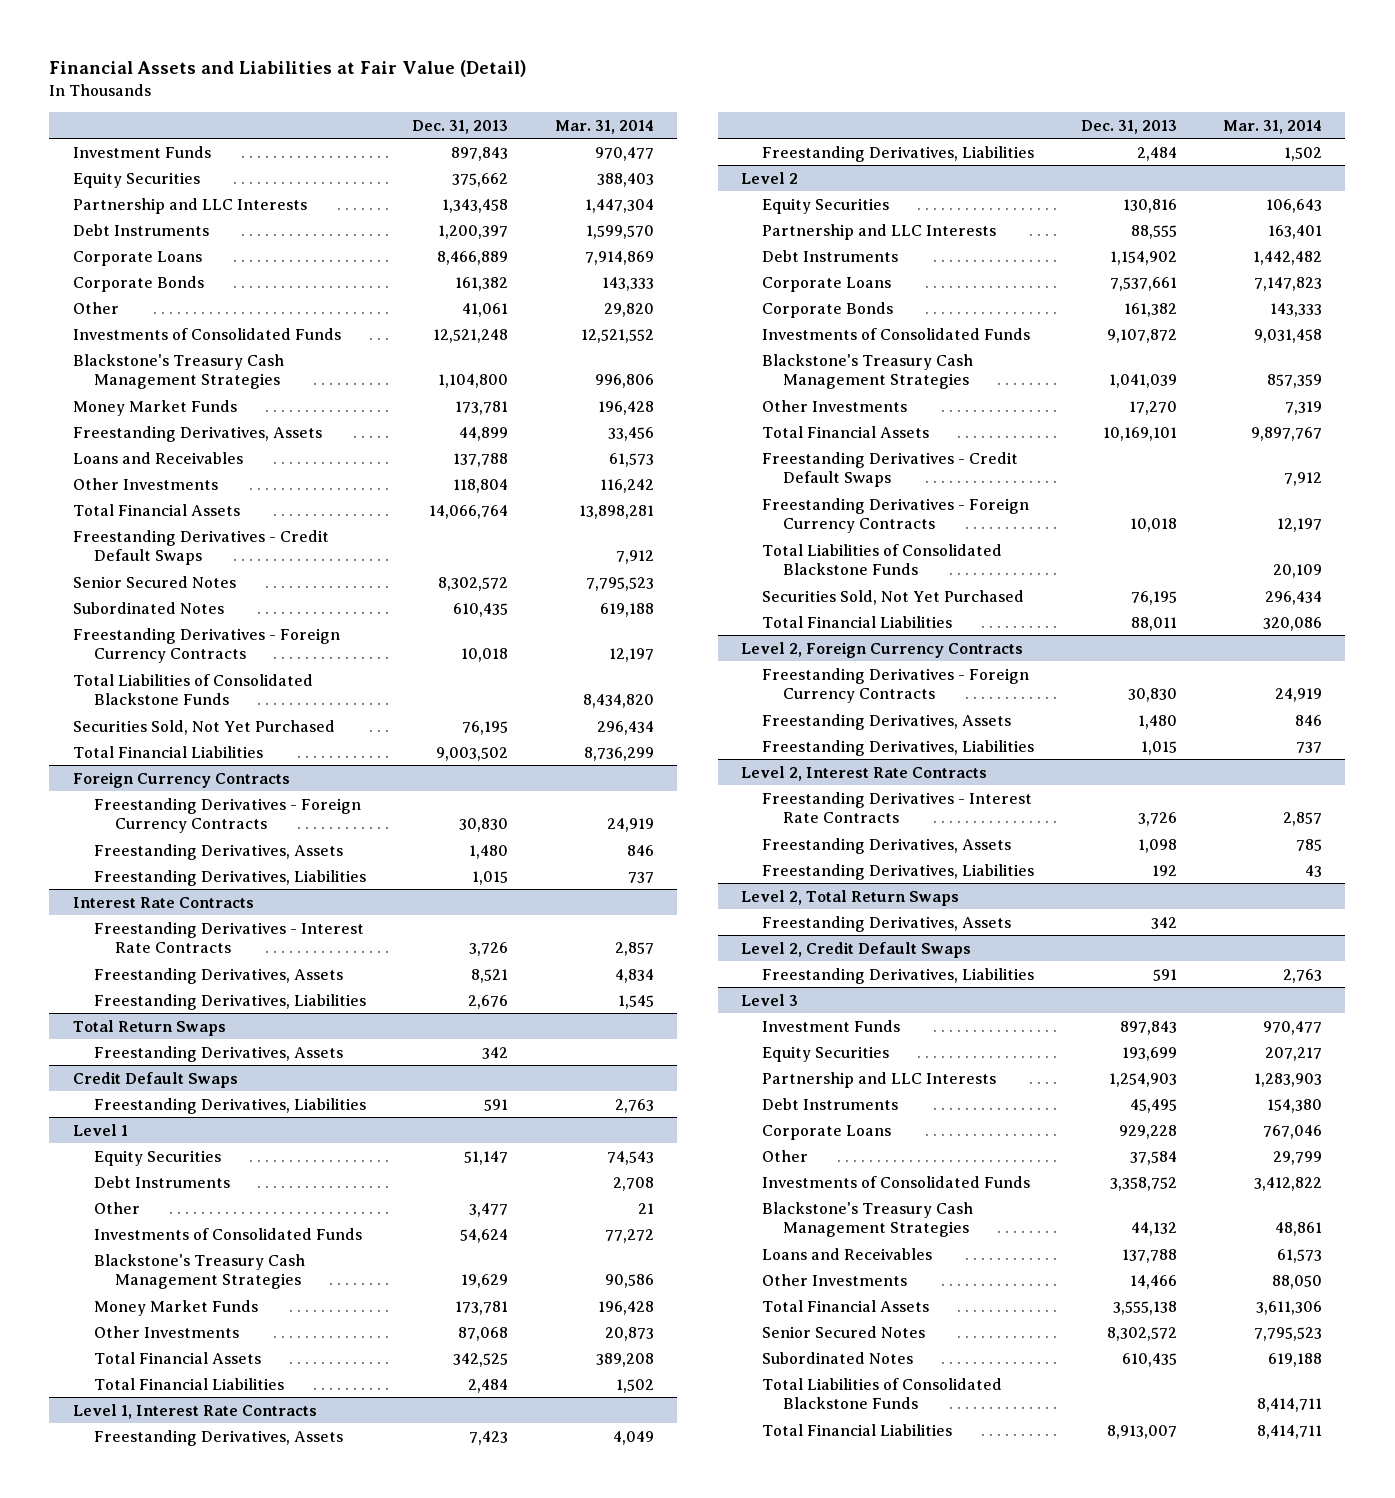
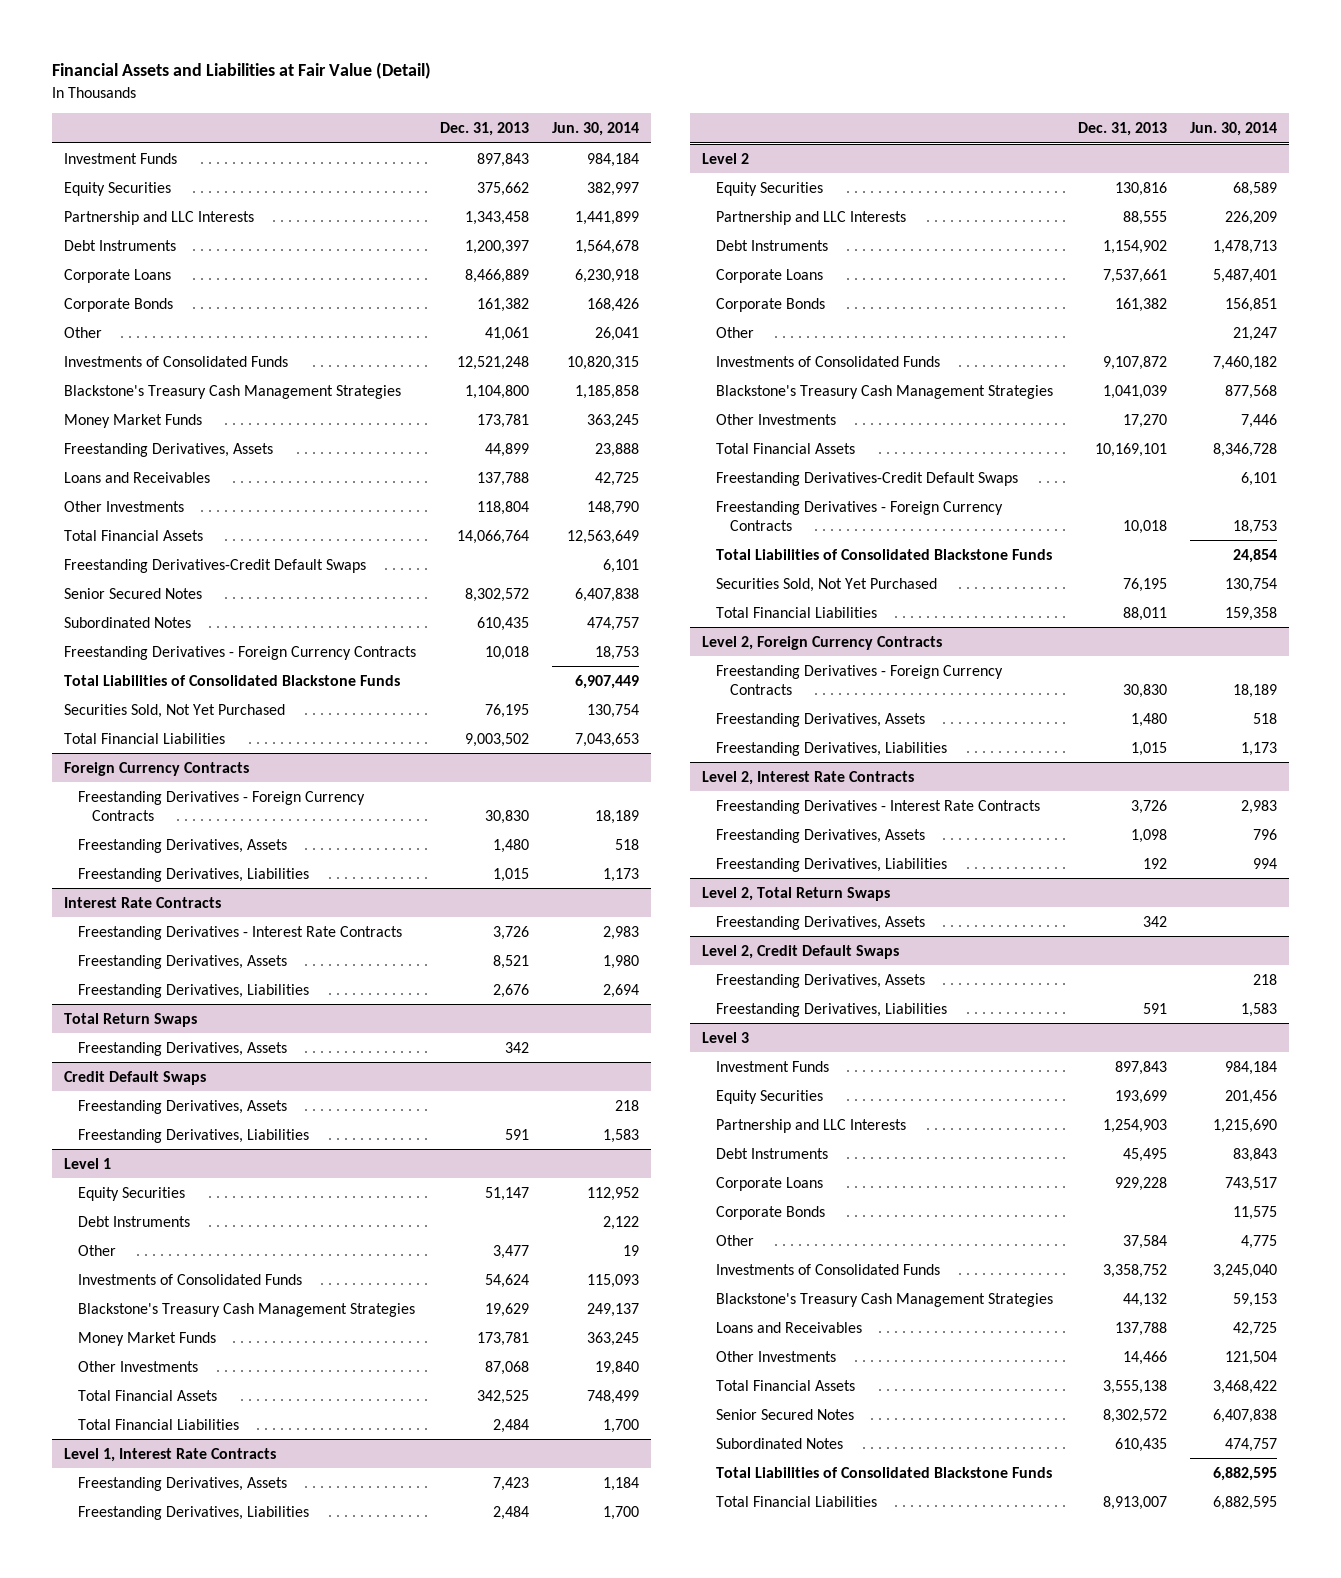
- | Dec. 31, 2013 | Mar. 31, 2014
+ | Dec. 31, 2013 | Jun. 30, 2014
- Freestanding Derivatives - Credit Default Swaps | | 7,912
+ Freestanding Derivatives-Credit Default Swaps | | 6,101
@ Credit Default Swaps
+ Freestanding Derivatives, Assets | | 218
@ Level 2
+ Other | | 21,247
- Freestanding Derivatives - Credit Default Swaps | | 7,912
+ Freestanding Derivatives-Credit Default Swaps | | 6,101
@ Level 2, Credit Default Swaps
+ Freestanding Derivatives, Assets | | 218
@ Level 3
+ Corporate Bonds | | 11,575

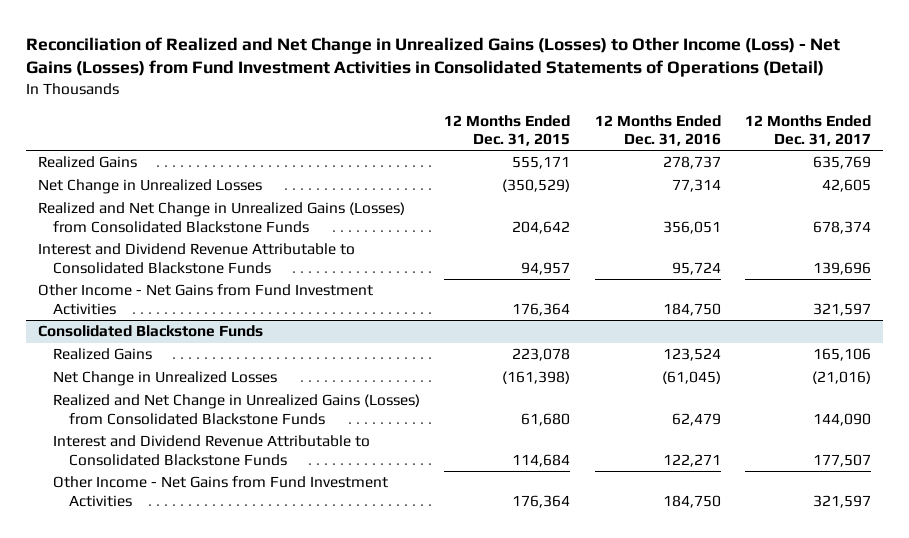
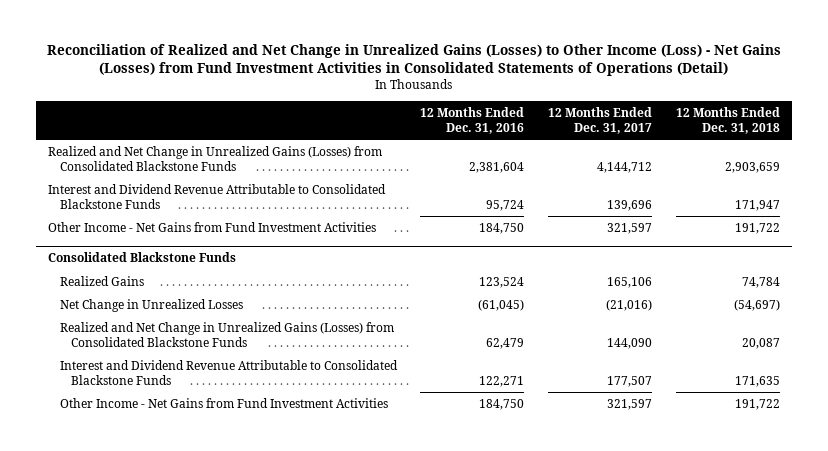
- | 12 Months Ended Dec. 31, 2015 | 12 Months Ended Dec. 31, 2016 | 12 Months Ended Dec. 31, 2017
+ | 12 Months Ended Dec. 31, 2016 | 12 Months Ended Dec. 31, 2017 | 12 Months Ended Dec. 31, 2018
- Realized Gains | 555,171 | 278,737 | 635,769
- Net Change in Unrealized Losses | (350,529) | 77,314 | 42,605
- Realized and Net Change in Unrealized Gains (Losses) from Consolidated Blackstone Funds | 204,642 | 356,051 | 678,374
+ Realized and Net Change in Unrealized Gains (Losses) from Consolidated Blackstone Funds | 2,381,604 | 4,144,712 | 2,903,659

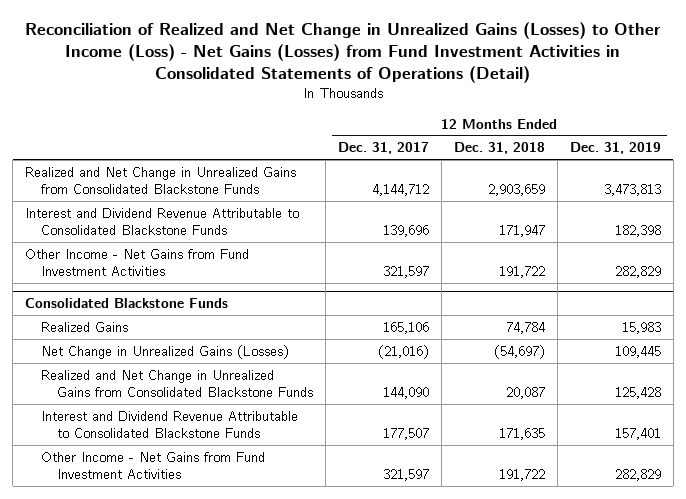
- | 12 Months Ended Dec. 31, 2016 | 12 Months Ended Dec. 31, 2017 | 12 Months Ended Dec. 31, 2018
+ | 12 Months Ended Dec. 31, 2017 | 12 Months Ended Dec. 31, 2018 | 12 Months Ended Dec. 31, 2019
- Realized and Net Change in Unrealized Gains (Losses) from Consolidated Blackstone Funds | 2,381,604 | 4,144,712 | 2,903,659
+ Realized and Net Change in Unrealized Gains from Consolidated Blackstone Funds | 4,144,712 | 2,903,659 | 3,473,813
@ Consolidated Blackstone Funds
- Net Change in Unrealized Losses | (61,045) | (21,016) | (54,697)
- Realized and Net Change in Unrealized Gains (Losses) from Consolidated Blackstone Funds | 62,479 | 144,090 | 20,087
+ Net Change in Unrealized Gains (Losses) | (21,016) | (54,697) | 109,445
+ Realized and Net Change in Unrealized Gains from Consolidated Blackstone Funds | 144,090 | 20,087 | 125,428

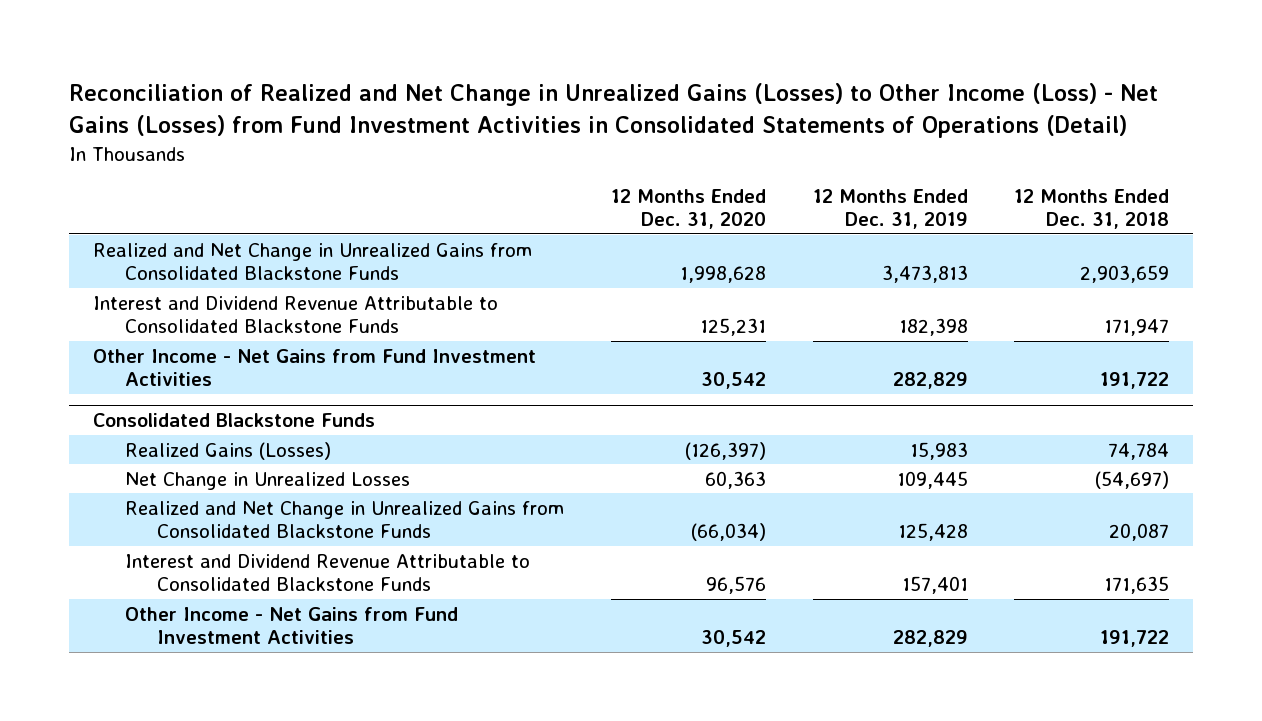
- | 12 Months Ended Dec. 31, 2017 | 12 Months Ended Dec. 31, 2018 | 12 Months Ended Dec. 31, 2019
+ | 12 Months Ended Dec. 31, 2020 | 12 Months Ended Dec. 31, 2019 | 12 Months Ended Dec. 31, 2018
@ Consolidated Blackstone Funds
- Realized Gains | 165,106 | 74,784 | 15,983
- Net Change in Unrealized Gains (Losses) | (21,016) | (54,697) | 109,445
+ Realized Gains (Losses) | (126,397) | 15,983 | 74,784
+ Net Change in Unrealized Losses | 60,363 | 109,445 | (54,697)

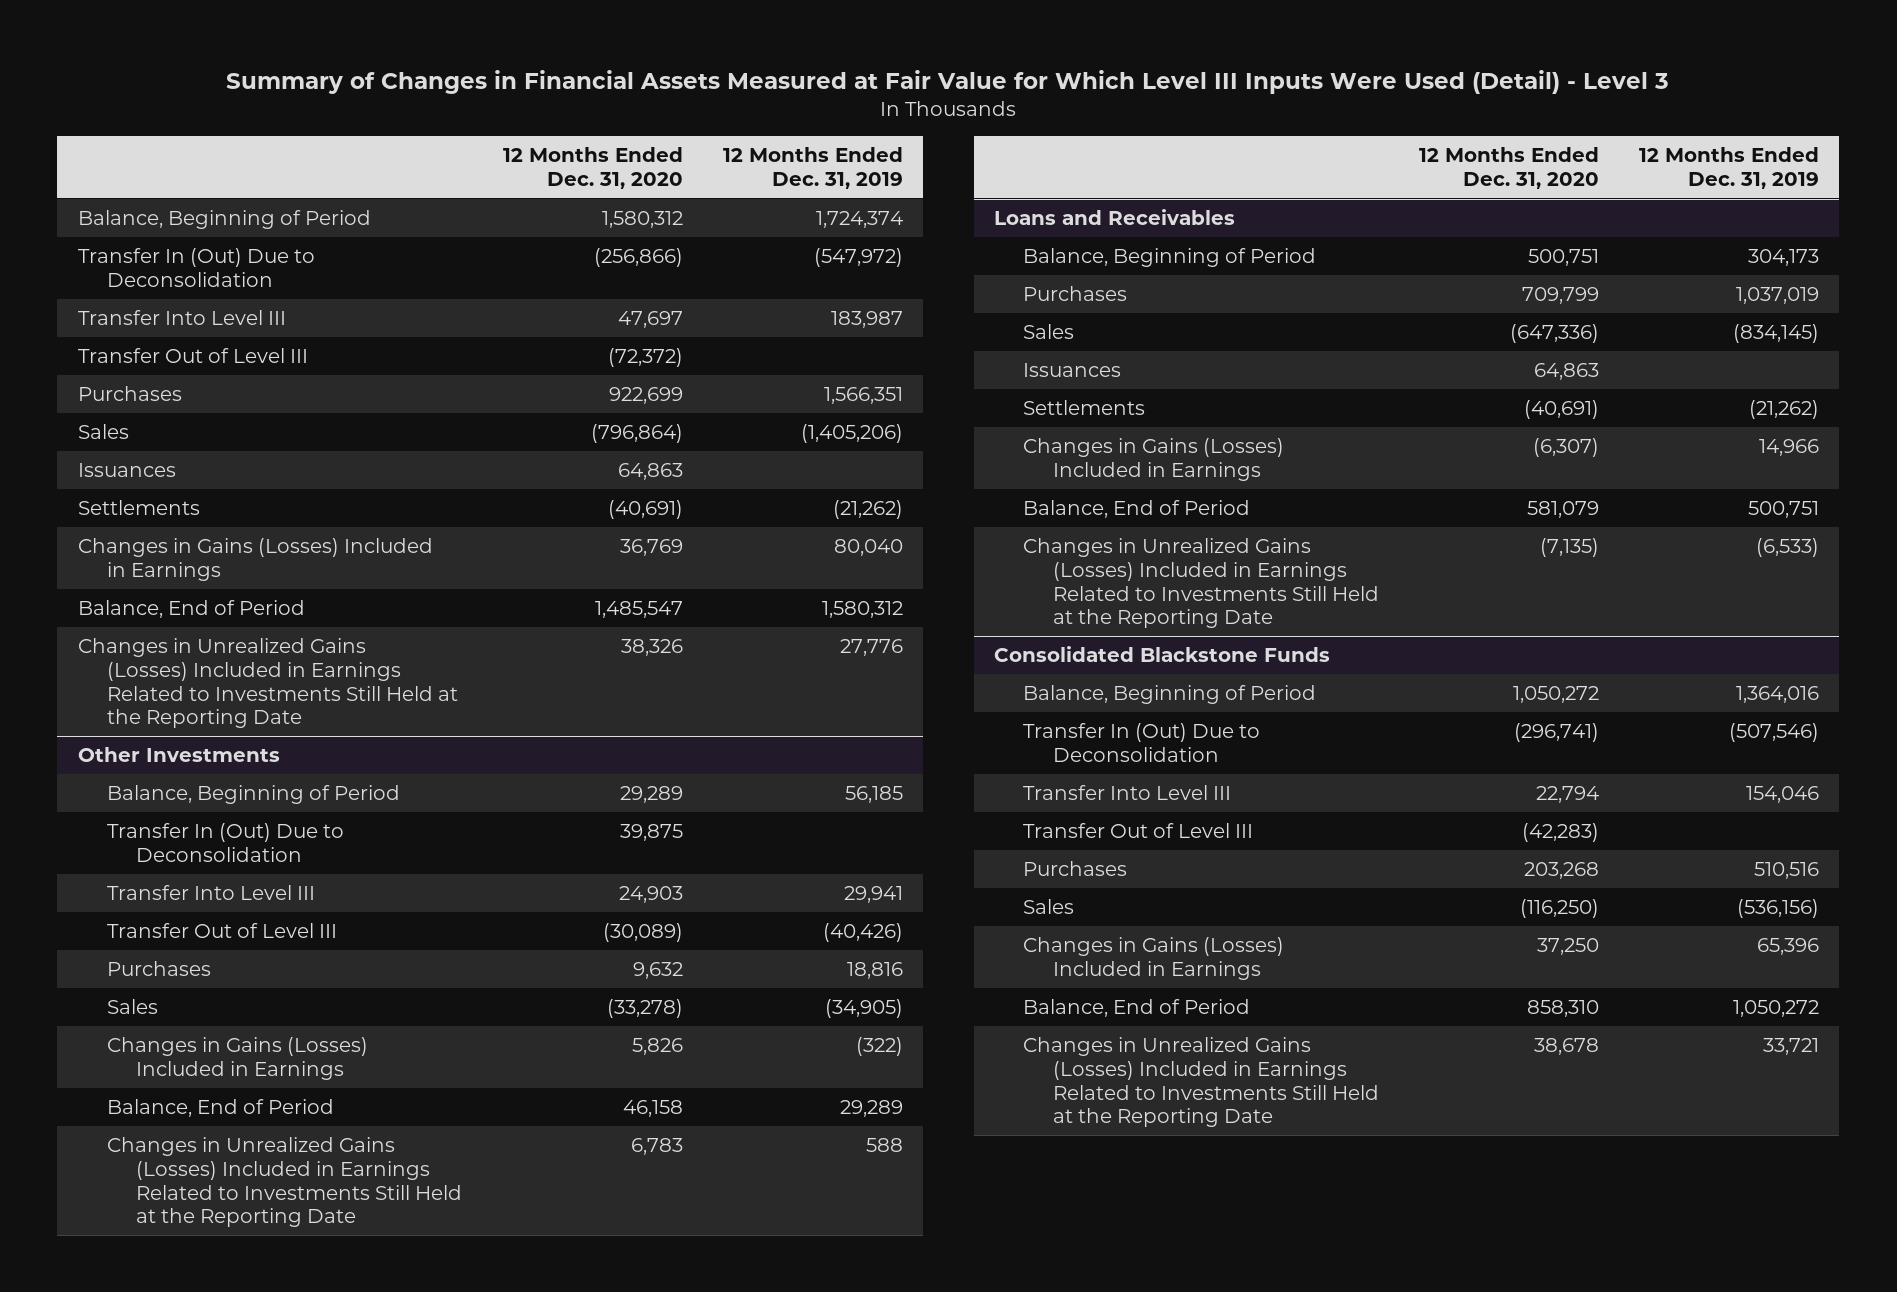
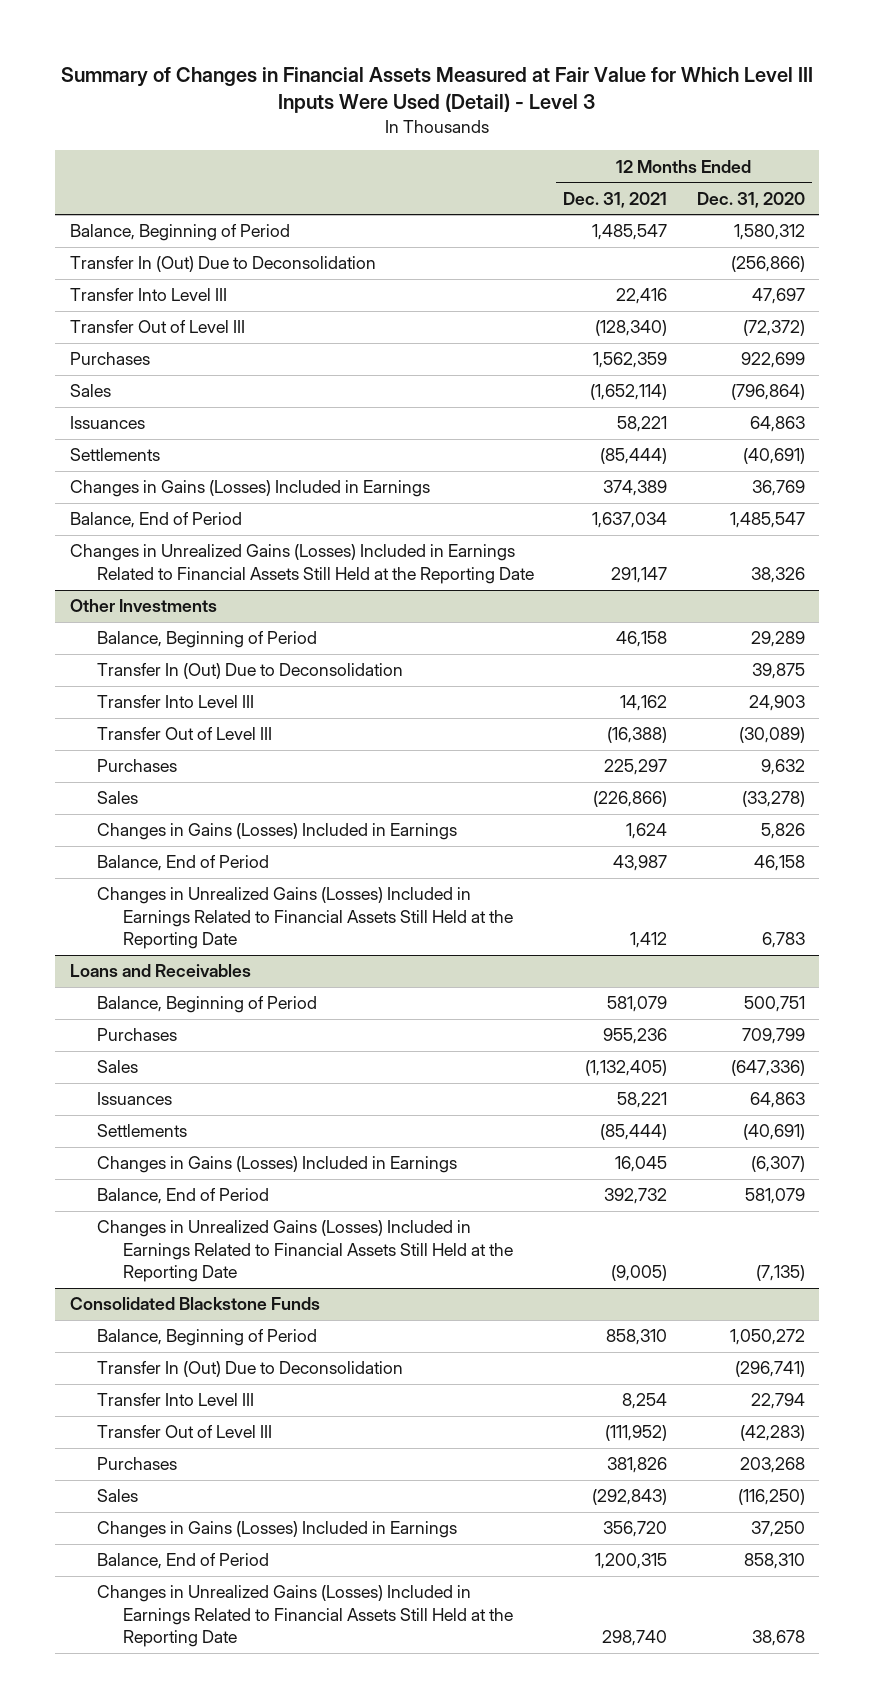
- | 12 Months Ended Dec. 31, 2020 | 12 Months Ended Dec. 31, 2019
+ | 12 Months Ended Dec. 31, 2021 | 12 Months Ended Dec. 31, 2020
- Changes in Unrealized Gains (Losses) Included in Earnings Related to Investments Still Held at the Reporting Date | 38,326 | 27,776
+ Changes in Unrealized Gains (Losses) Included in Earnings Related to Financial Assets Still Held at the Reporting Date | 291,147 | 38,326
@ Other Investments
- Changes in Unrealized Gains (Losses) Included in Earnings Related to Investments Still Held at the Reporting Date | 6,783 | 588
+ Changes in Unrealized Gains (Losses) Included in Earnings Related to Financial Assets Still Held at the Reporting Date | 1,412 | 6,783
@ Loans and Receivables
- Changes in Unrealized Gains (Losses) Included in Earnings Related to Investments Still Held at the Reporting Date | (7,135) | (6,533)
+ Changes in Unrealized Gains (Losses) Included in Earnings Related to Financial Assets Still Held at the Reporting Date | (9,005) | (7,135)
@ Consolidated Blackstone Funds
- Changes in Unrealized Gains (Losses) Included in Earnings Related to Investments Still Held at the Reporting Date | 38,678 | 33,721
+ Changes in Unrealized Gains (Losses) Included in Earnings Related to Financial Assets Still Held at the Reporting Date | 298,740 | 38,678

